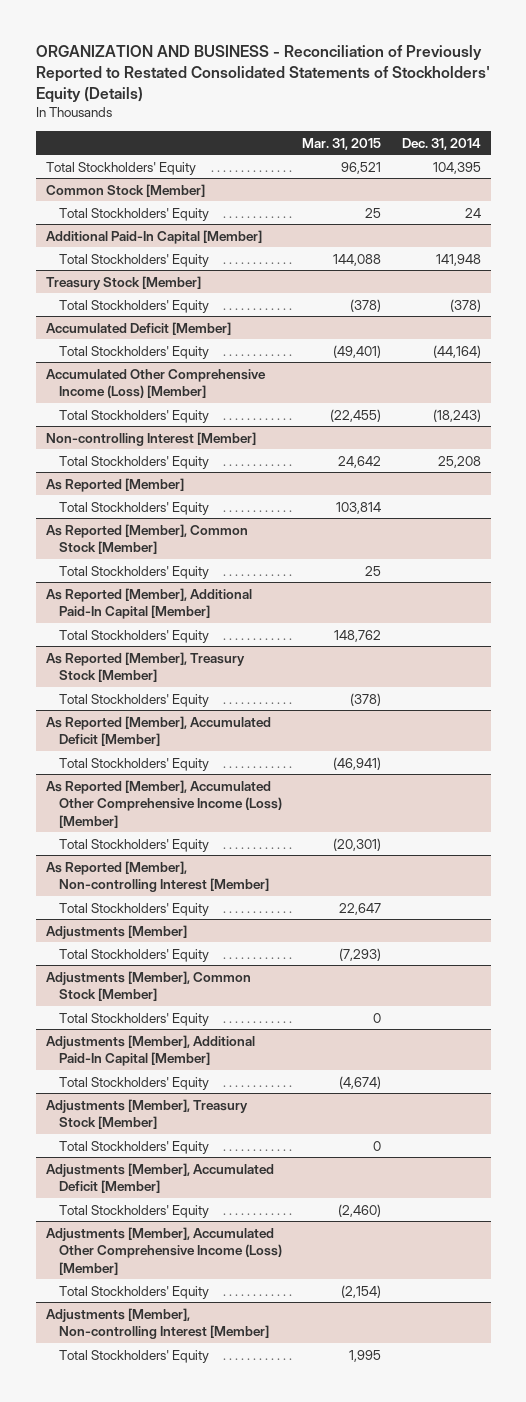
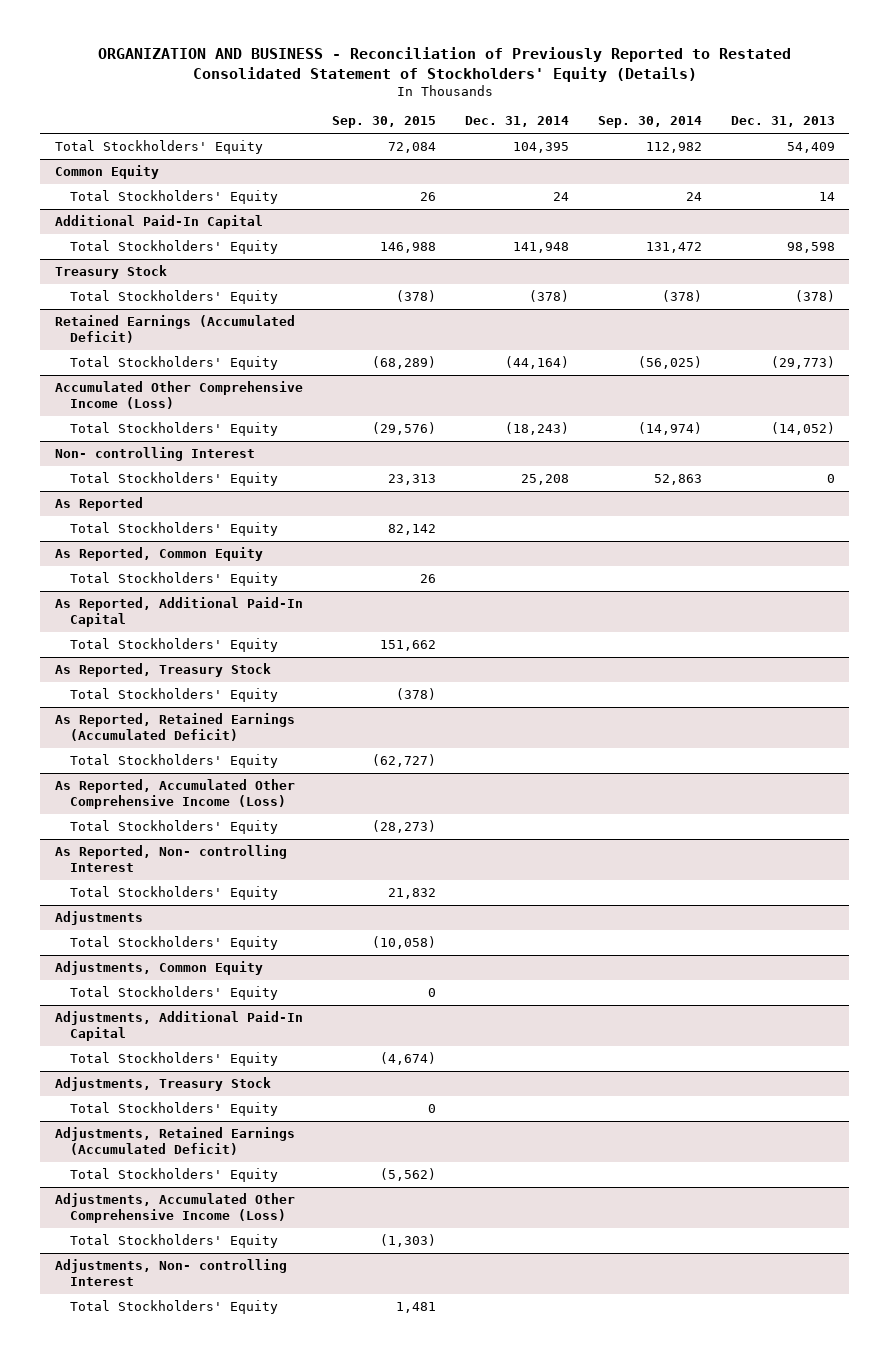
- ORGANIZATION AND BUSINESS - Reconciliation of Previously Reported to Restated Consolidated Statements of Stockholders' Equity (Details)
+ ORGANIZATION AND BUSINESS - Reconciliation of Previously Reported to Restated Consolidated Statement of Stockholders' Equity (Details)
- | Mar. 31, 2015 | Dec. 31, 2014
+ | Sep. 30, 2015 | Dec. 31, 2014 | Sep. 30, 2014 | Dec. 31, 2013
- Common Stock [Member]
+ Common Equity
- Additional Paid-In Capital [Member]
+ Additional Paid-In Capital
- Treasury Stock [Member]
+ Treasury Stock
- Accumulated Deficit [Member]
+ Retained Earnings (Accumulated Deficit)
- Accumulated Other Comprehensive Income (Loss) [Member]
+ Accumulated Other Comprehensive Income (Loss)
- Non-controlling Interest [Member]
+ Non- controlling Interest
- As Reported [Member]
+ As Reported
- As Reported [Member], Common Stock [Member]
+ As Reported, Common Equity
- As Reported [Member], Additional Paid-In Capital [Member]
+ As Reported, Additional Paid-In Capital
- As Reported [Member], Treasury Stock [Member]
+ As Reported, Treasury Stock
- As Reported [Member], Accumulated Deficit [Member]
+ As Reported, Retained Earnings (Accumulated Deficit)
- As Reported [Member], Accumulated Other Comprehensive Income (Loss) [Member]
+ As Reported, Accumulated Other Comprehensive Income (Loss)
- As Reported [Member], Non-controlling Interest [Member]
+ As Reported, Non- controlling Interest
- Adjustments [Member]
+ Adjustments
- Adjustments [Member], Common Stock [Member]
+ Adjustments, Common Equity
- Adjustments [Member], Additional Paid-In Capital [Member]
+ Adjustments, Additional Paid-In Capital
- Adjustments [Member], Treasury Stock [Member]
+ Adjustments, Treasury Stock
- Adjustments [Member], Accumulated Deficit [Member]
+ Adjustments, Retained Earnings (Accumulated Deficit)
- Adjustments [Member], Accumulated Other Comprehensive Income (Loss) [Member]
+ Adjustments, Accumulated Other Comprehensive Income (Loss)
- Adjustments [Member], Non-controlling Interest [Member]
+ Adjustments, Non- controlling Interest

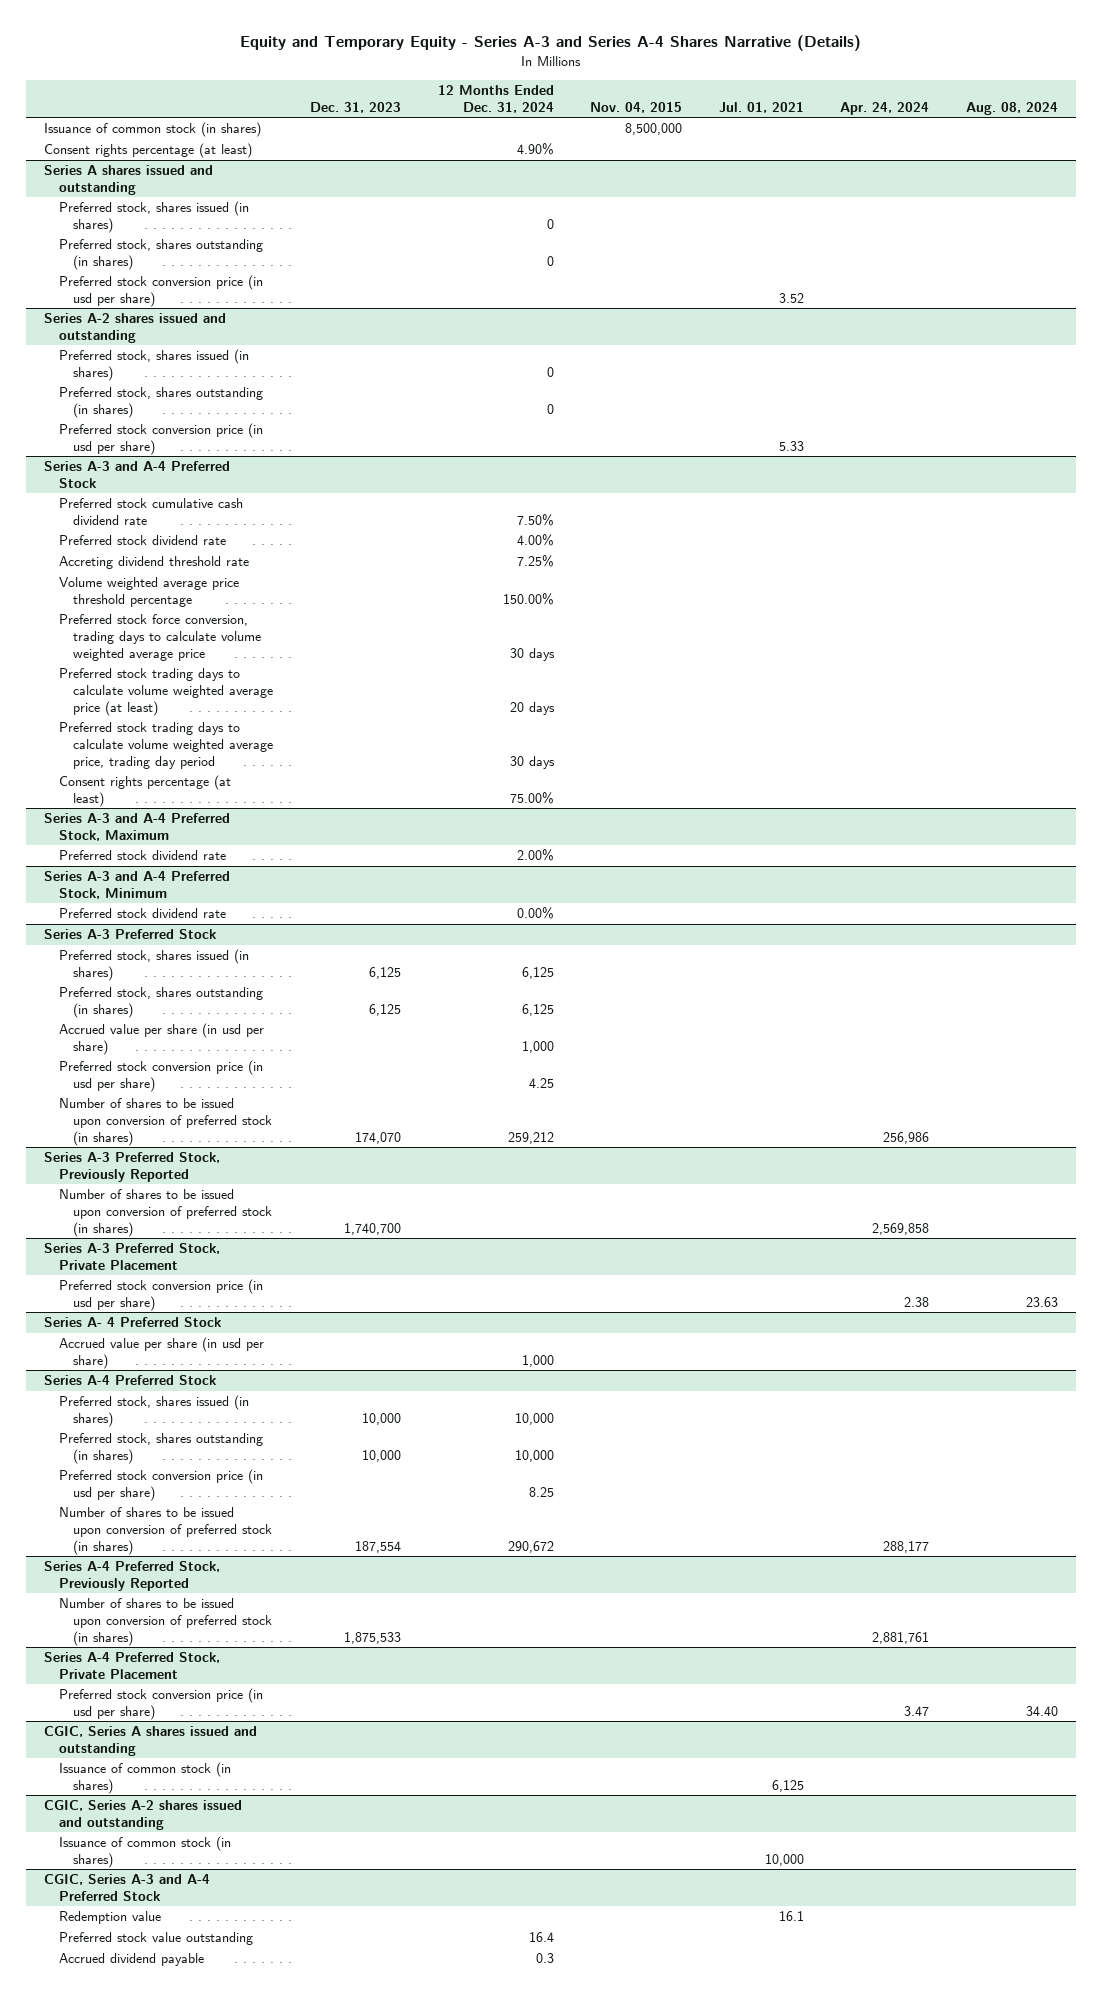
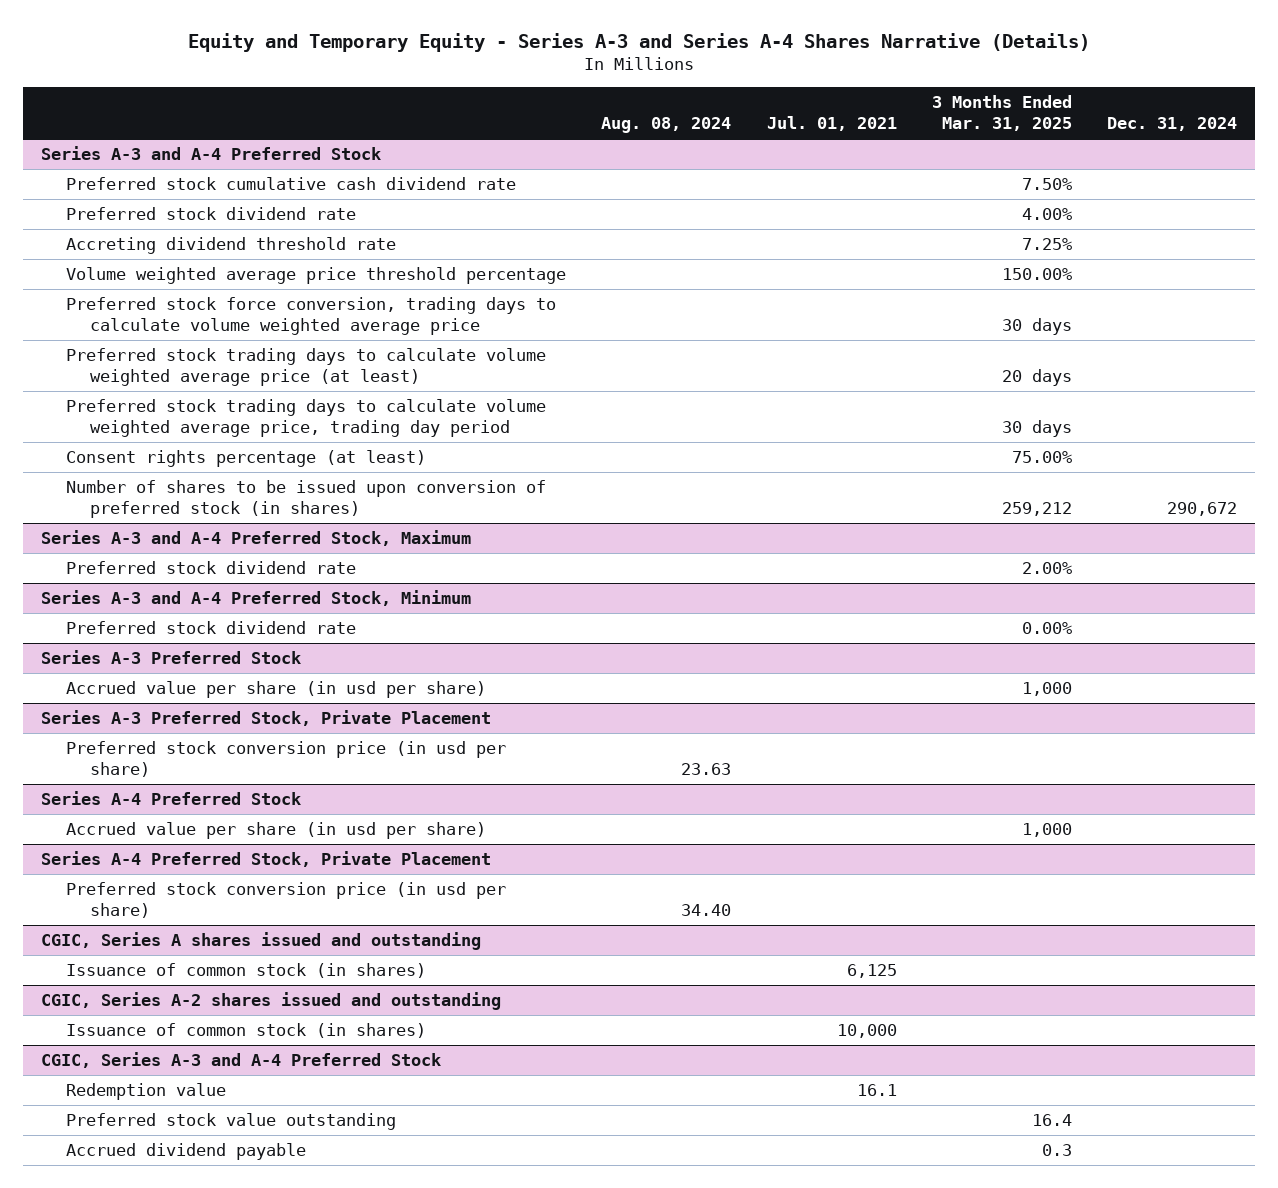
- | Dec. 31, 2023 | 12 Months Ended Dec. 31, 2024 | Nov. 04, 2015 | Jul. 01, 2021 | Apr. 24, 2024 | Aug. 08, 2024
+ | Aug. 08, 2024 | Jul. 01, 2021 | 3 Months Ended Mar. 31, 2025 | Dec. 31, 2024
- Issuance of common stock (in shares) | | | 8,500,000 | | |
- Consent rights percentage (at least) | | 4.90% | | | |
- Series A shares issued and outstanding
- Preferred stock, shares issued (in shares) | | 0 | | | |
- Preferred stock, shares outstanding (in shares) | | 0 | | | |
- Preferred stock conversion price (in usd per share) | | | | 3.52 | |
- Series A-2 shares issued and outstanding
- Preferred stock, shares issued (in shares) | | 0 | | | |
- Preferred stock, shares outstanding (in shares) | | 0 | | | |
- Preferred stock conversion price (in usd per share) | | | | 5.33 | |
@ Series A-3 and A-4 Preferred Stock
+ Number of shares to be issued upon conversion of preferred stock (in shares) | | | 259,212 | 290,672
@ Series A-3 Preferred Stock
- Preferred stock, shares issued (in shares) | 6,125 | 6,125 | | | |
- Preferred stock, shares outstanding (in shares) | 6,125 | 6,125 | | | |
- Preferred stock conversion price (in usd per share) | | 4.25 | | | |
- Number of shares to be issued upon conversion of preferred stock (in shares) | 174,070 | 259,212 | | | 256,986 |
- Series A-3 Preferred Stock, Previously Reported
- Number of shares to be issued upon conversion of preferred stock (in shares) | 1,740,700 | | | | 2,569,858 |
- Series A- 4 Preferred Stock
- Accrued value per share (in usd per share) | | 1,000 | | | |
@ Series A-4 Preferred Stock
- Preferred stock, shares issued (in shares) | 10,000 | 10,000 | | | |
- Preferred stock, shares outstanding (in shares) | 10,000 | 10,000 | | | |
- Preferred stock conversion price (in usd per share) | | 8.25 | | | |
- Number of shares to be issued upon conversion of preferred stock (in shares) | 187,554 | 290,672 | | | 288,177 |
- Series A-4 Preferred Stock, Previously Reported
- Number of shares to be issued upon conversion of preferred stock (in shares) | 1,875,533 | | | | 2,881,761 |
@ Series A-4 Preferred Stock
+ Accrued value per share (in usd per share) | | | 1,000 |

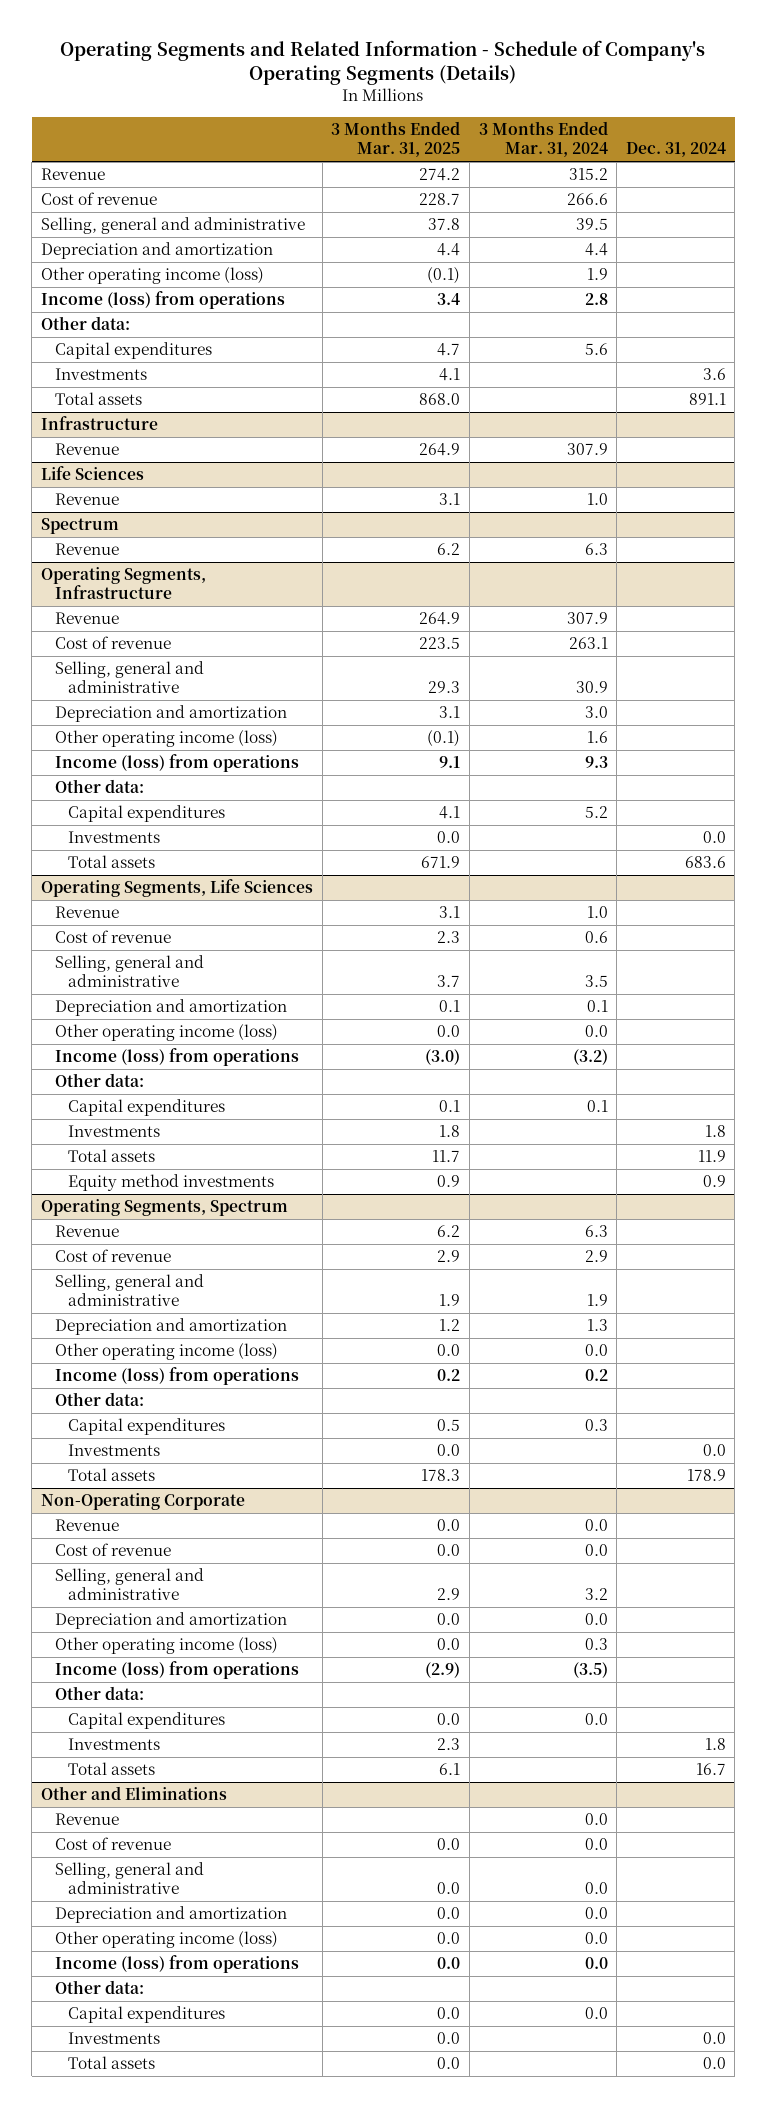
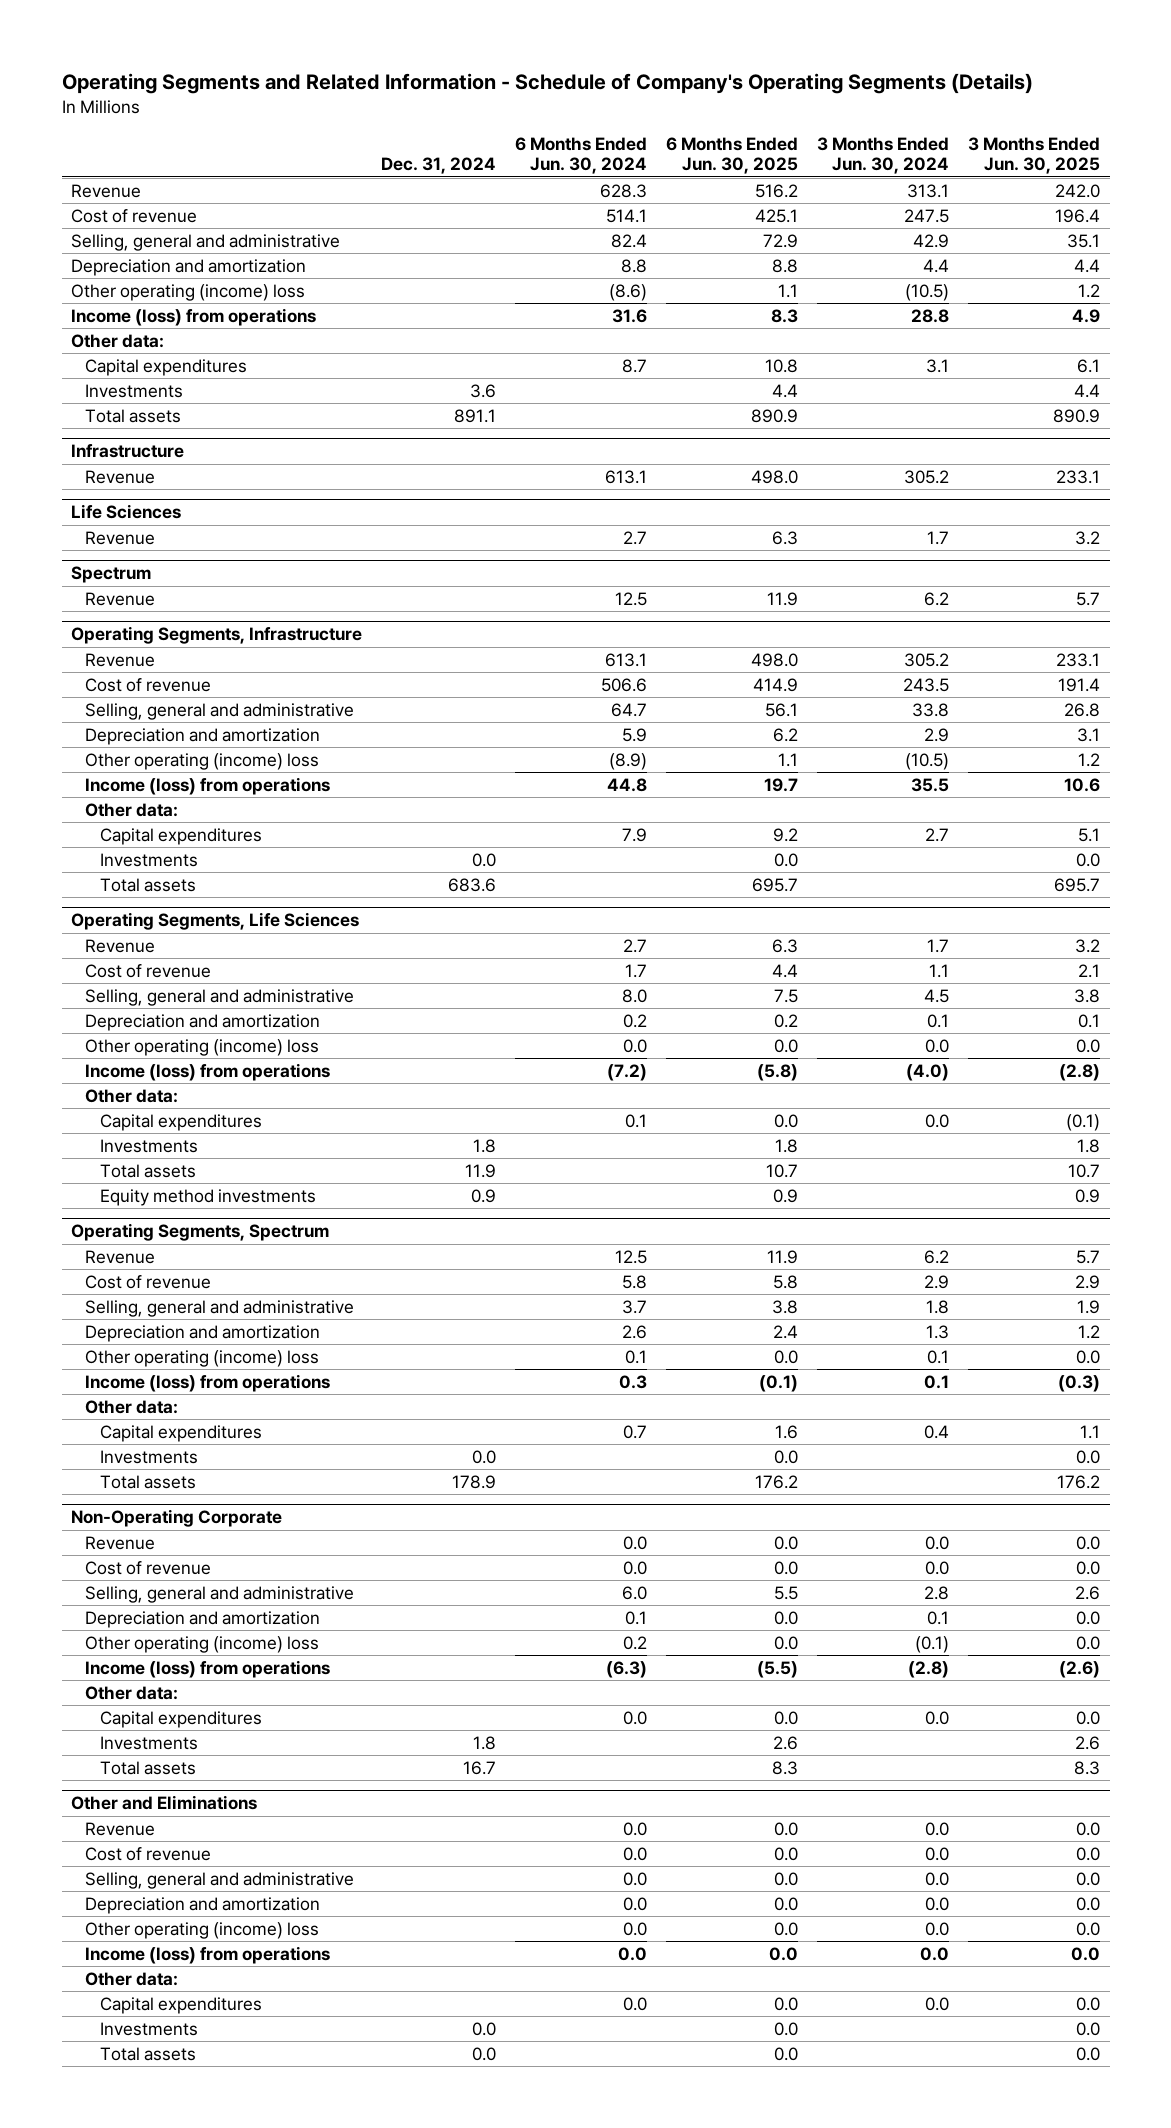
- | 3 Months Ended Mar. 31, 2025 | 3 Months Ended Mar. 31, 2024 | Dec. 31, 2024
+ | Dec. 31, 2024 | 6 Months Ended Jun. 30, 2024 | 6 Months Ended Jun. 30, 2025 | 3 Months Ended Jun. 30, 2024 | 3 Months Ended Jun. 30, 2025
- Other operating income (loss) | (0.1) | 1.9 |
+ Other operating (income) loss | | (8.6) | 1.1 | (10.5) | 1.2
@ Operating Segments, Infrastructure
- Other operating income (loss) | (0.1) | 1.6 |
+ Other operating (income) loss | | (8.9) | 1.1 | (10.5) | 1.2
@ Operating Segments, Life Sciences
- Other operating income (loss) | 0.0 | 0.0 |
+ Other operating (income) loss | | 0.0 | 0.0 | 0.0 | 0.0
@ Operating Segments, Spectrum
- Other operating income (loss) | 0.0 | 0.0 |
+ Other operating (income) loss | | 0.1 | 0.0 | 0.1 | 0.0
@ Non-Operating Corporate
- Other operating income (loss) | 0.0 | 0.3 |
+ Other operating (income) loss | | 0.2 | 0.0 | (0.1) | 0.0
@ Other and Eliminations
- Other operating income (loss) | 0.0 | 0.0 |
+ Other operating (income) loss | | 0.0 | 0.0 | 0.0 | 0.0

